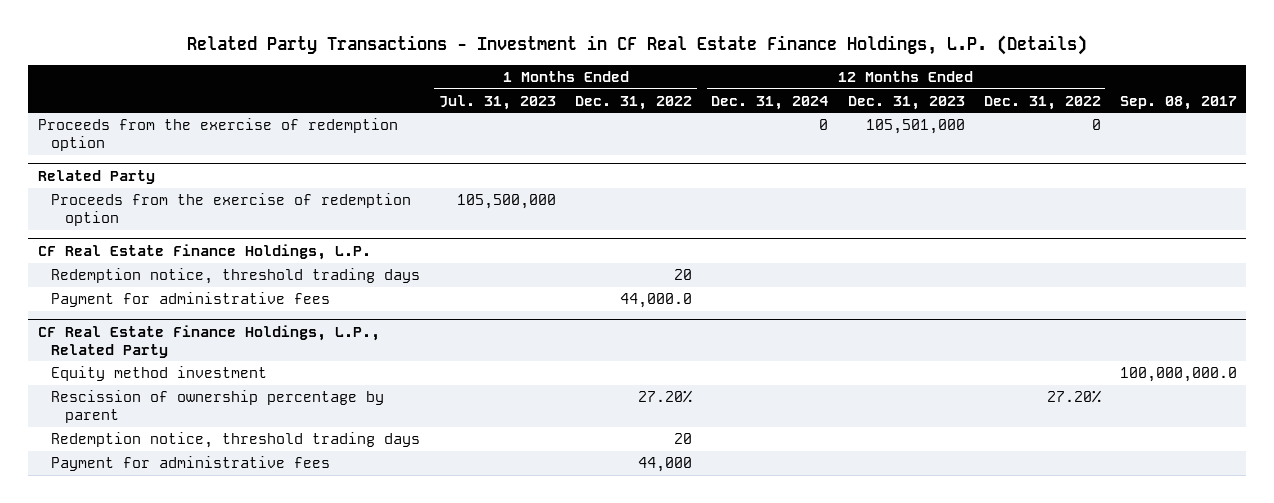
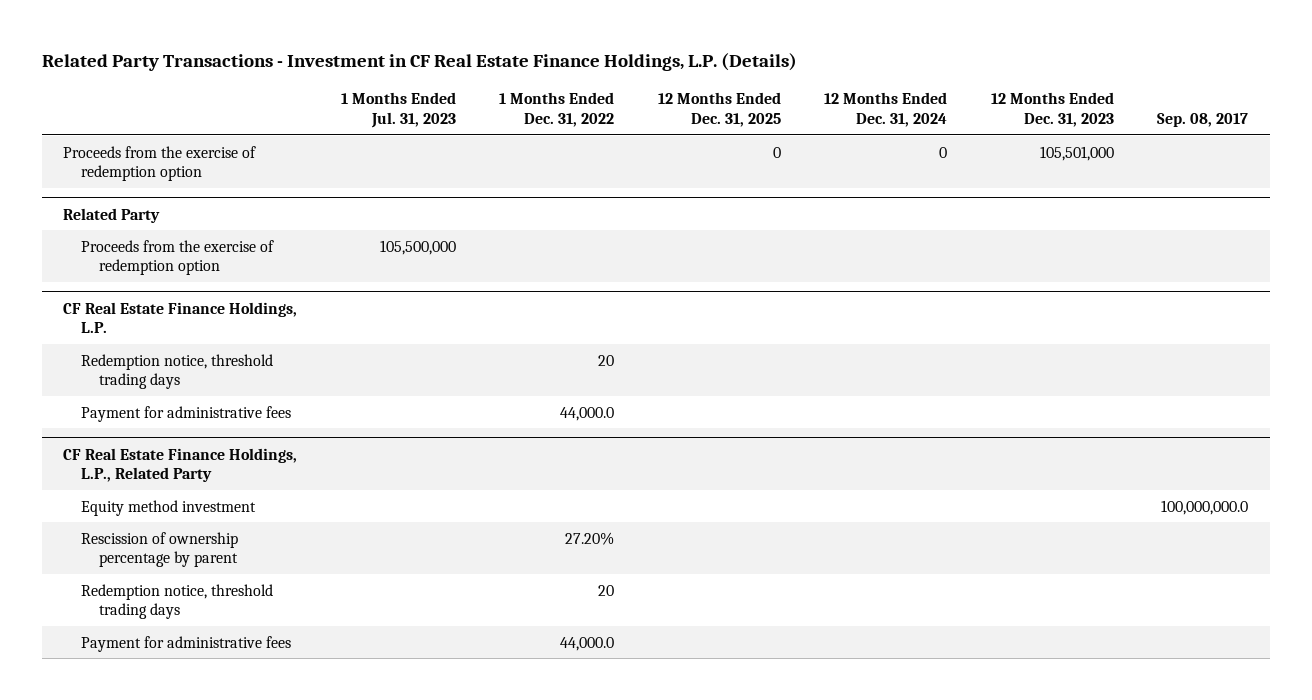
- | 1 Months Ended Jul. 31, 2023 | 1 Months Ended Dec. 31, 2022 | 12 Months Ended Dec. 31, 2024 | 12 Months Ended Dec. 31, 2023 | 12 Months Ended Dec. 31, 2022 | Sep. 08, 2017
+ | 1 Months Ended Jul. 31, 2023 | 1 Months Ended Dec. 31, 2022 | 12 Months Ended Dec. 31, 2025 | 12 Months Ended Dec. 31, 2024 | 12 Months Ended Dec. 31, 2023 | Sep. 08, 2017
@ CF Real Estate Finance Holdings, L.P., Related Party
- Payment for administrative fees | | 44,000 | | | |
+ Payment for administrative fees | | 44,000.0 | | | |

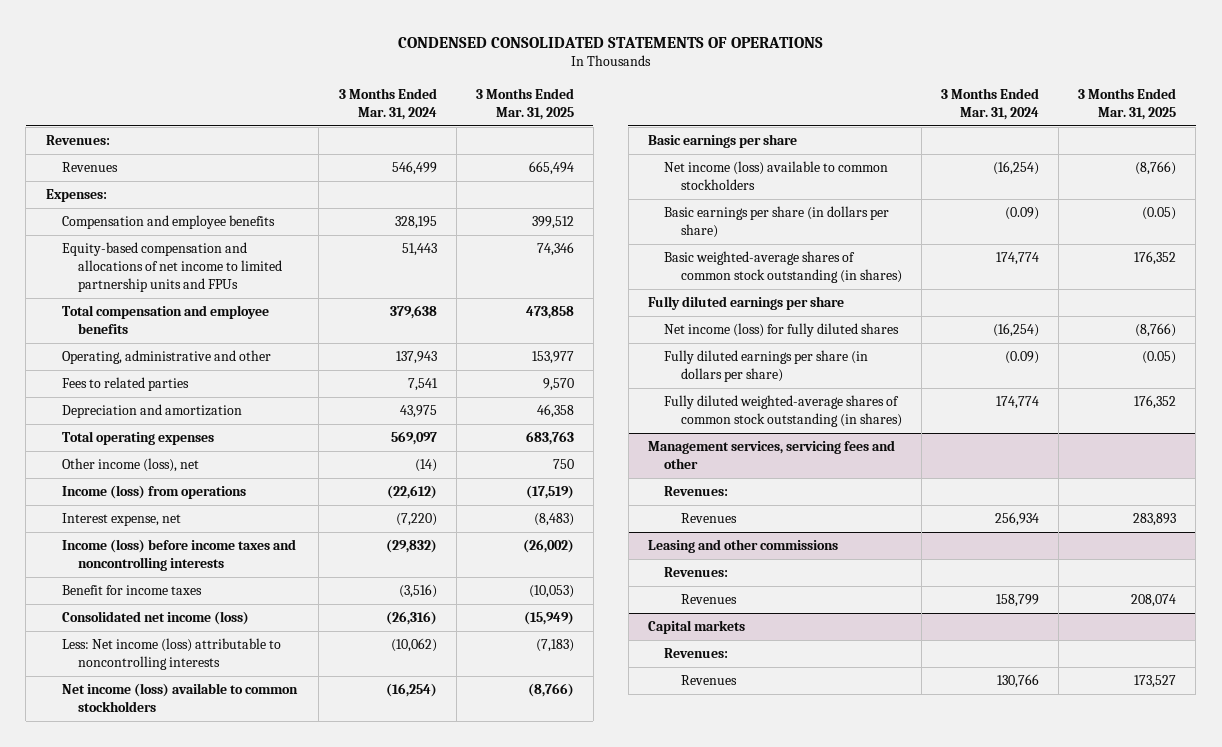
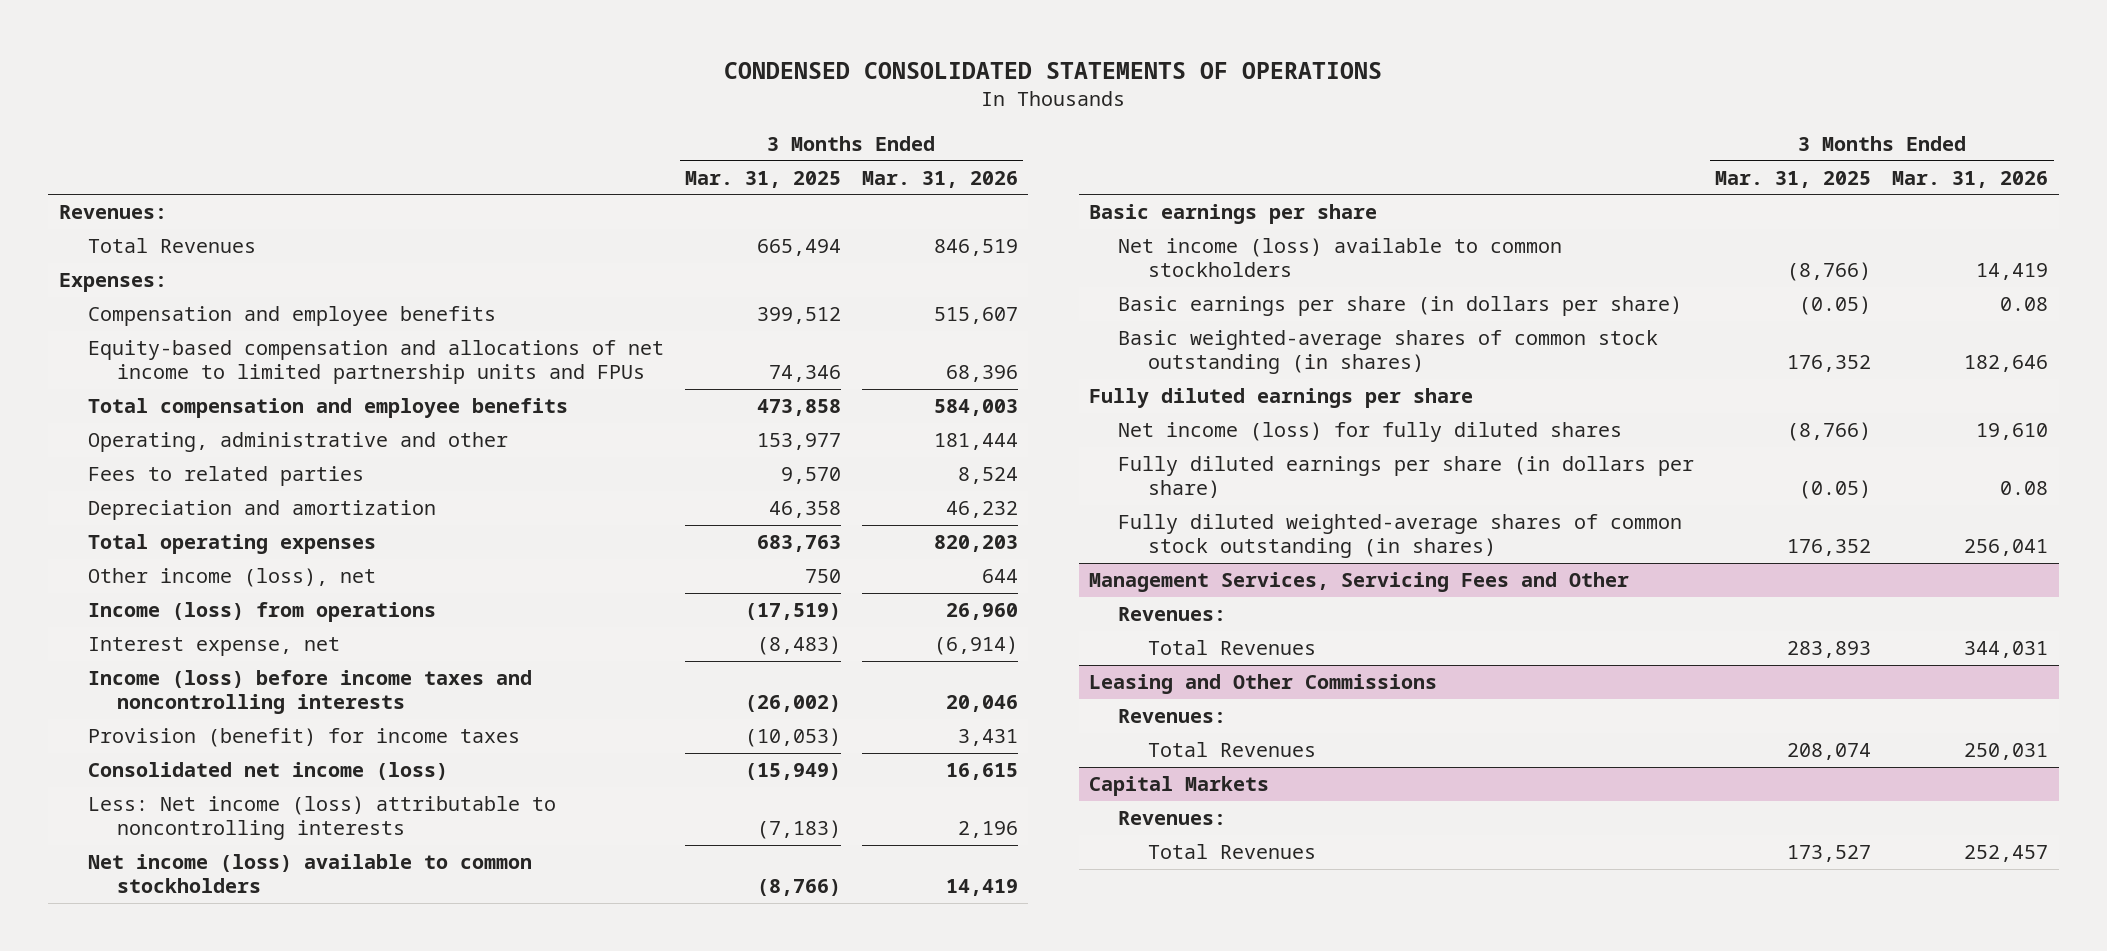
- | 3 Months Ended Mar. 31, 2024 | 3 Months Ended Mar. 31, 2025
+ | 3 Months Ended Mar. 31, 2025 | 3 Months Ended Mar. 31, 2026
- Revenues | 546,499 | 665,494
+ Total Revenues | 665,494 | 846,519
- Benefit for income taxes | (3,516) | (10,053)
+ Provision (benefit) for income taxes | (10,053) | 3,431
- Management services, servicing fees and other
+ Management Services, Servicing Fees and Other
- Revenues | 256,934 | 283,893
- Leasing and other commissions
+ Total Revenues | 283,893 | 344,031
+ Leasing and Other Commissions
- Revenues | 158,799 | 208,074
- Capital markets
+ Total Revenues | 208,074 | 250,031
+ Capital Markets
- Revenues | 130,766 | 173,527
+ Total Revenues | 173,527 | 252,457

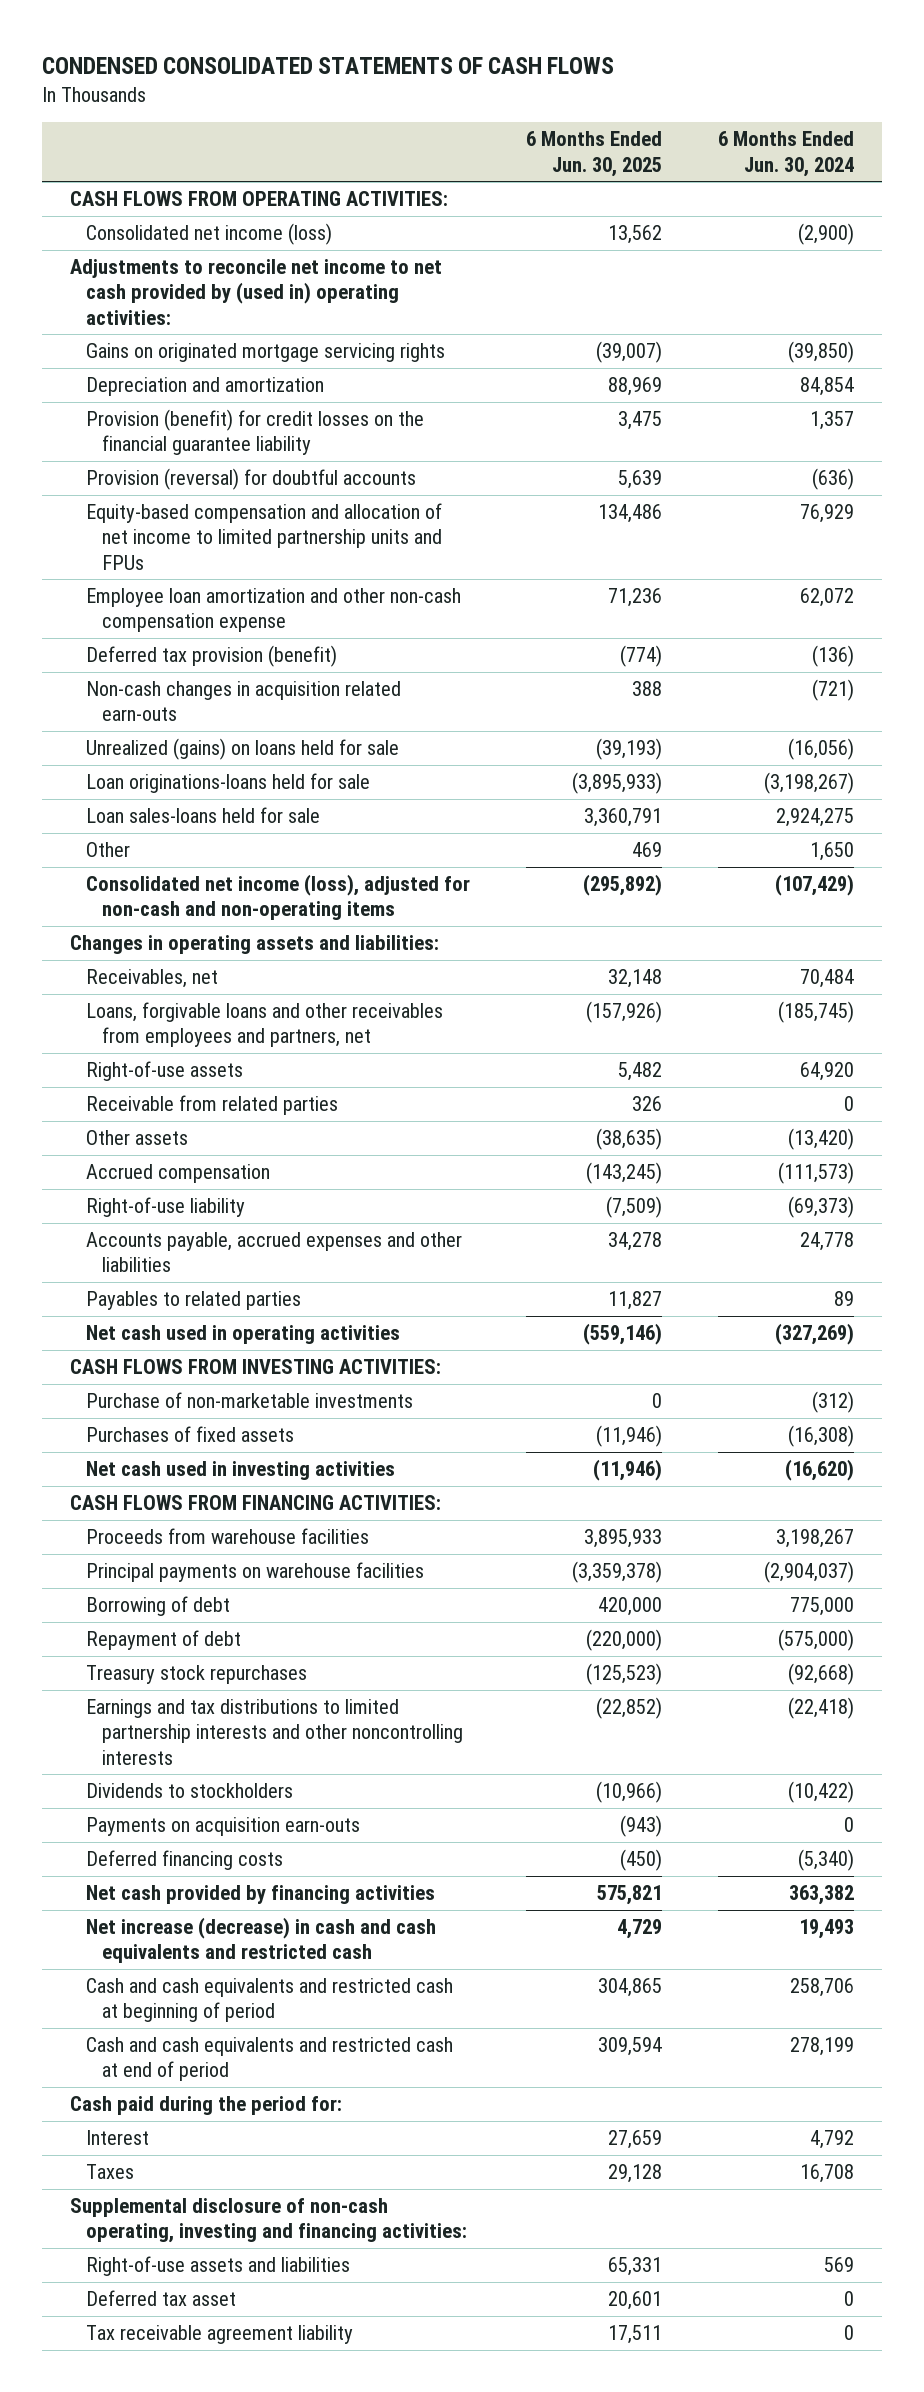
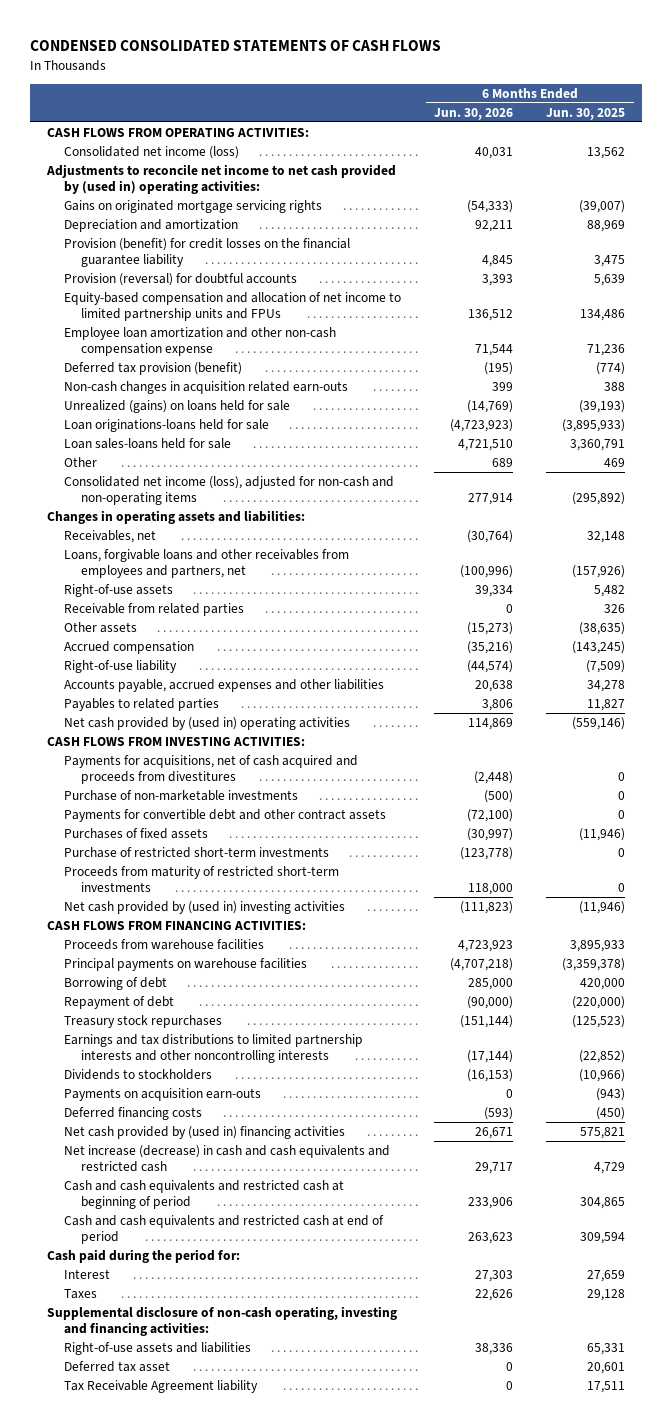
- | 6 Months Ended Jun. 30, 2025 | 6 Months Ended Jun. 30, 2024
+ | 6 Months Ended Jun. 30, 2026 | 6 Months Ended Jun. 30, 2025
- Net cash used in operating activities | (559,146) | (327,269)
+ Net cash provided by (used in) operating activities | 114,869 | (559,146)
+ Payments for acquisitions, net of cash acquired and proceeds from divestitures | (2,448) | 0
+ Payments for convertible debt and other contract assets | (72,100) | 0
- Net cash used in investing activities | (11,946) | (16,620)
+ Purchase of restricted short-term investments | (123,778) | 0
+ Proceeds from maturity of restricted short-term investments | 118,000 | 0
+ Net cash provided by (used in) investing activities | (111,823) | (11,946)
- Net cash provided by financing activities | 575,821 | 363,382
+ Net cash provided by (used in) financing activities | 26,671 | 575,821
- Tax receivable agreement liability | 17,511 | 0
+ Tax Receivable Agreement liability | 0 | 17,511

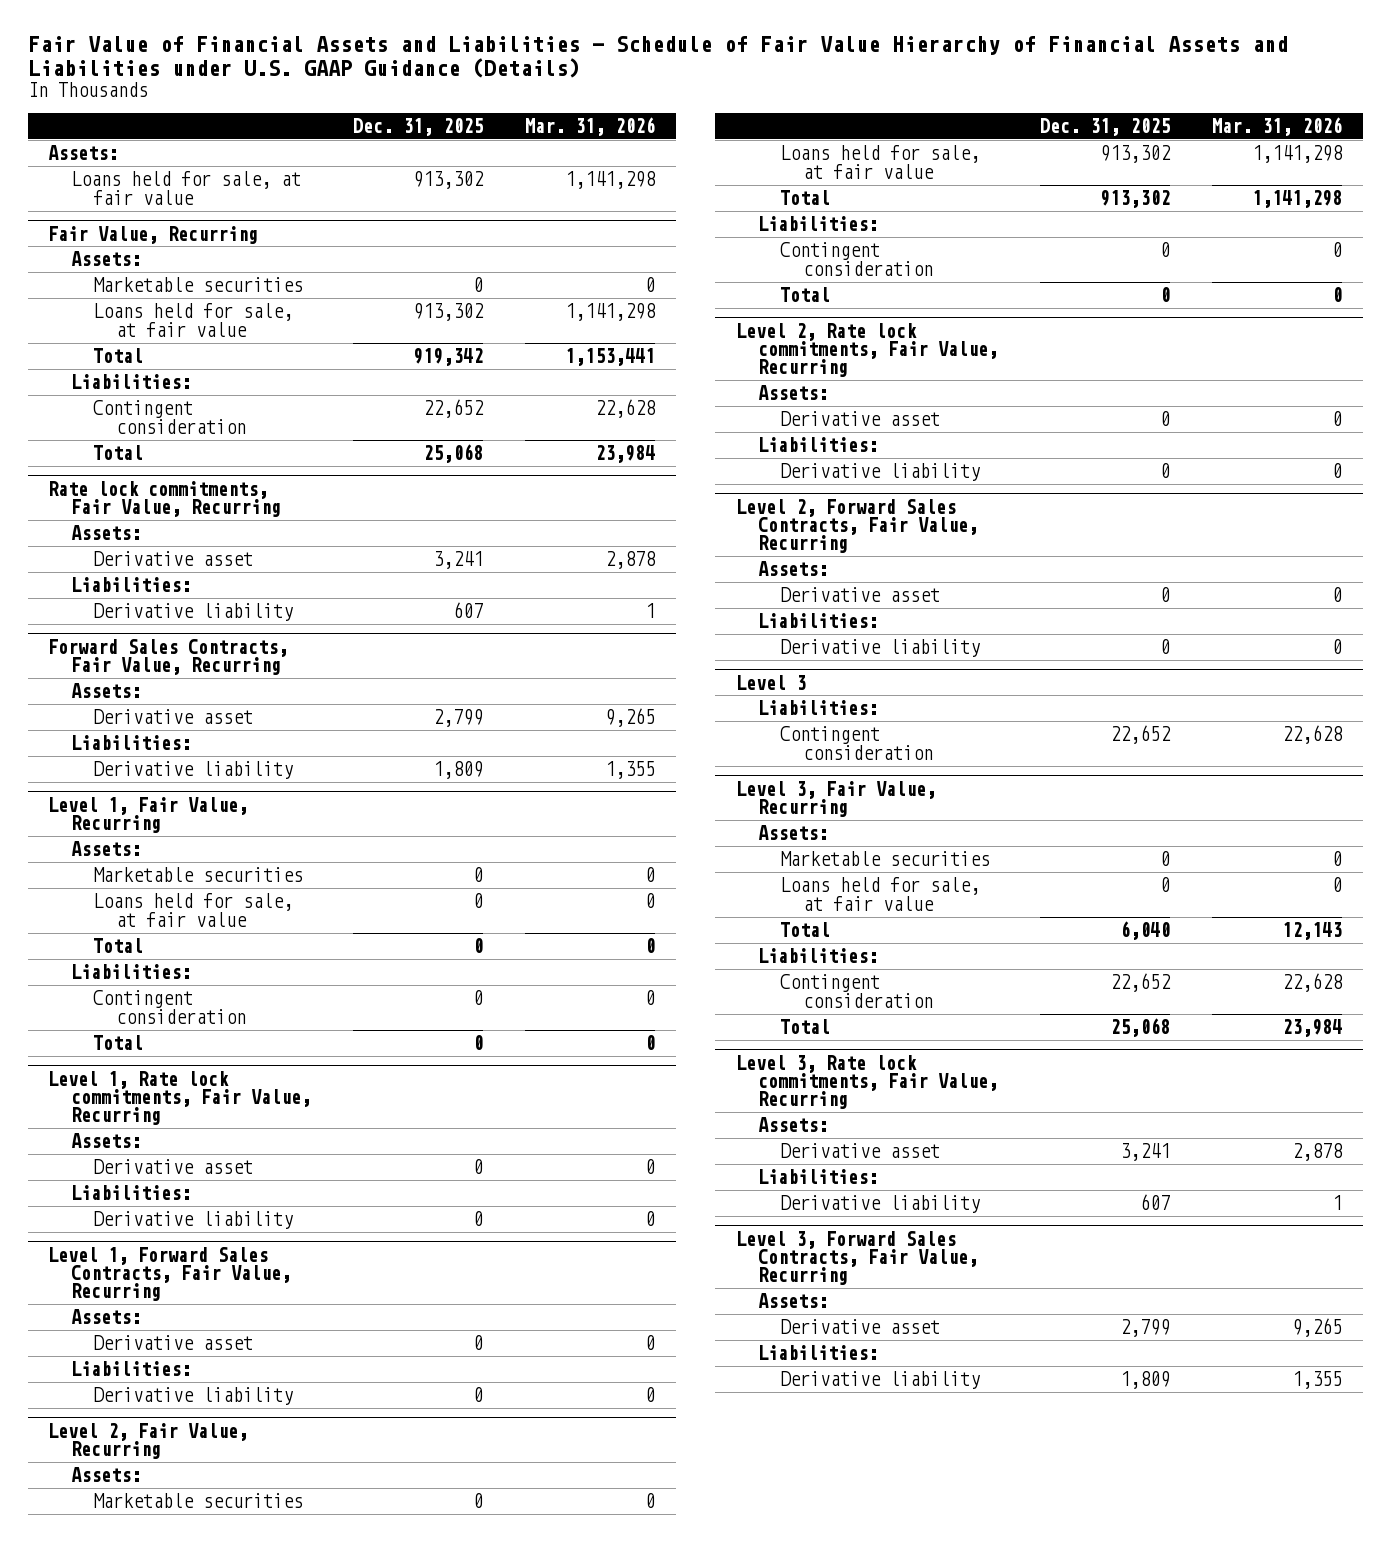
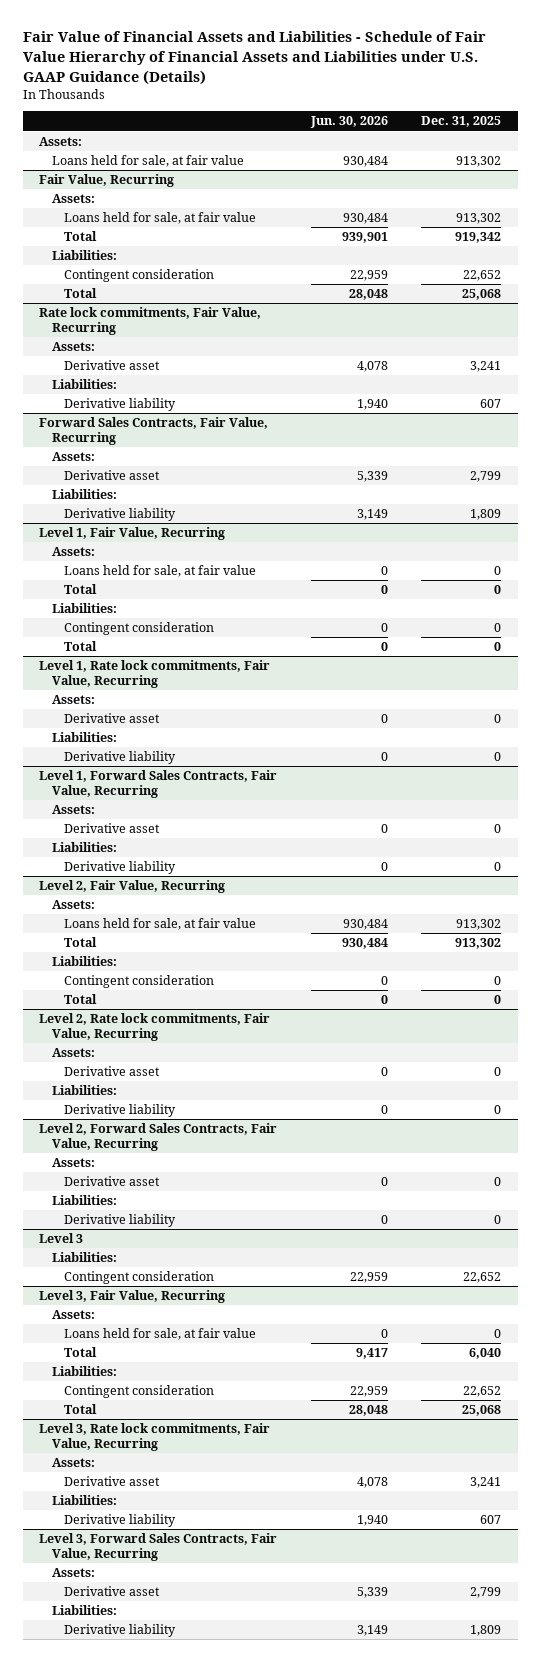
- | Dec. 31, 2025 | Mar. 31, 2026
+ | Jun. 30, 2026 | Dec. 31, 2025
@ Fair Value, Recurring
- Marketable securities | 0 | 0
@ Level 1, Fair Value, Recurring
- Marketable securities | 0 | 0
@ Level 2, Fair Value, Recurring
- Marketable securities | 0 | 0
@ Level 3, Fair Value, Recurring
- Marketable securities | 0 | 0

